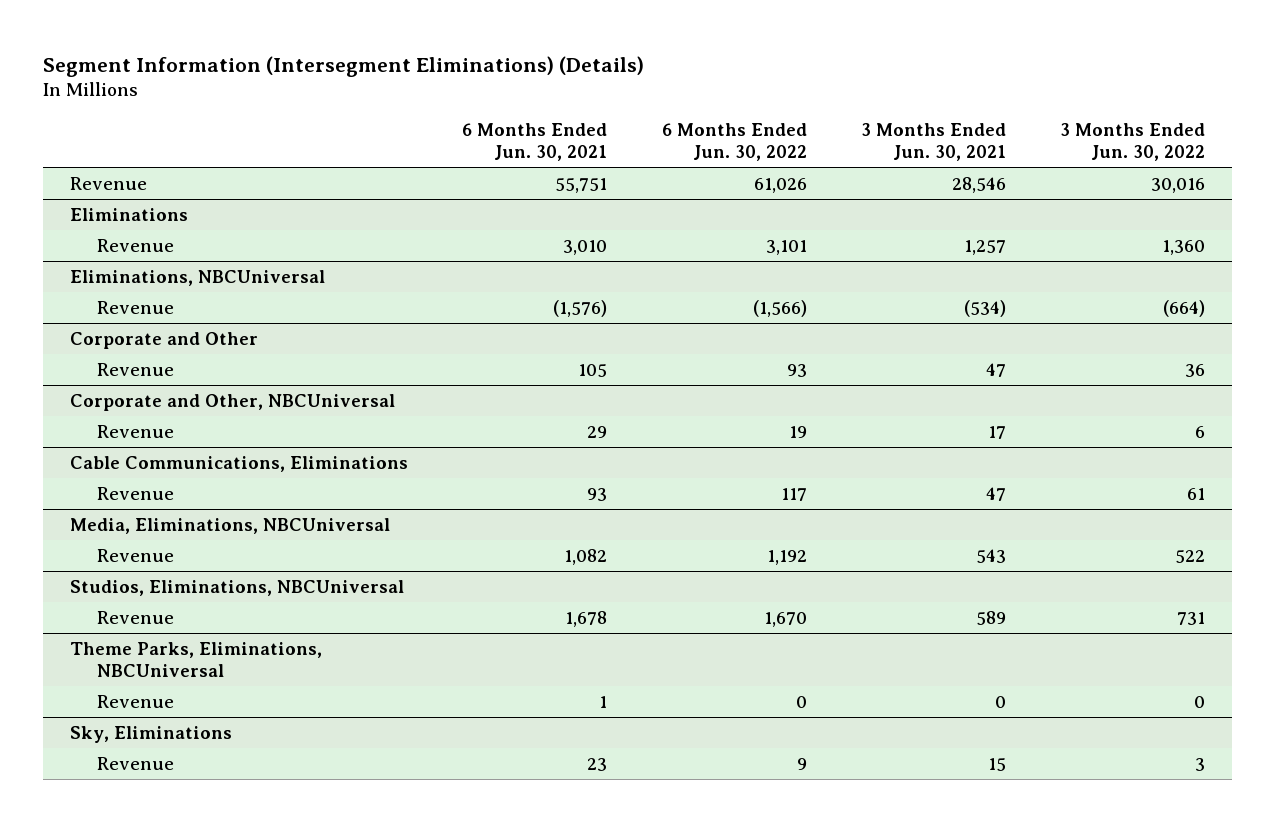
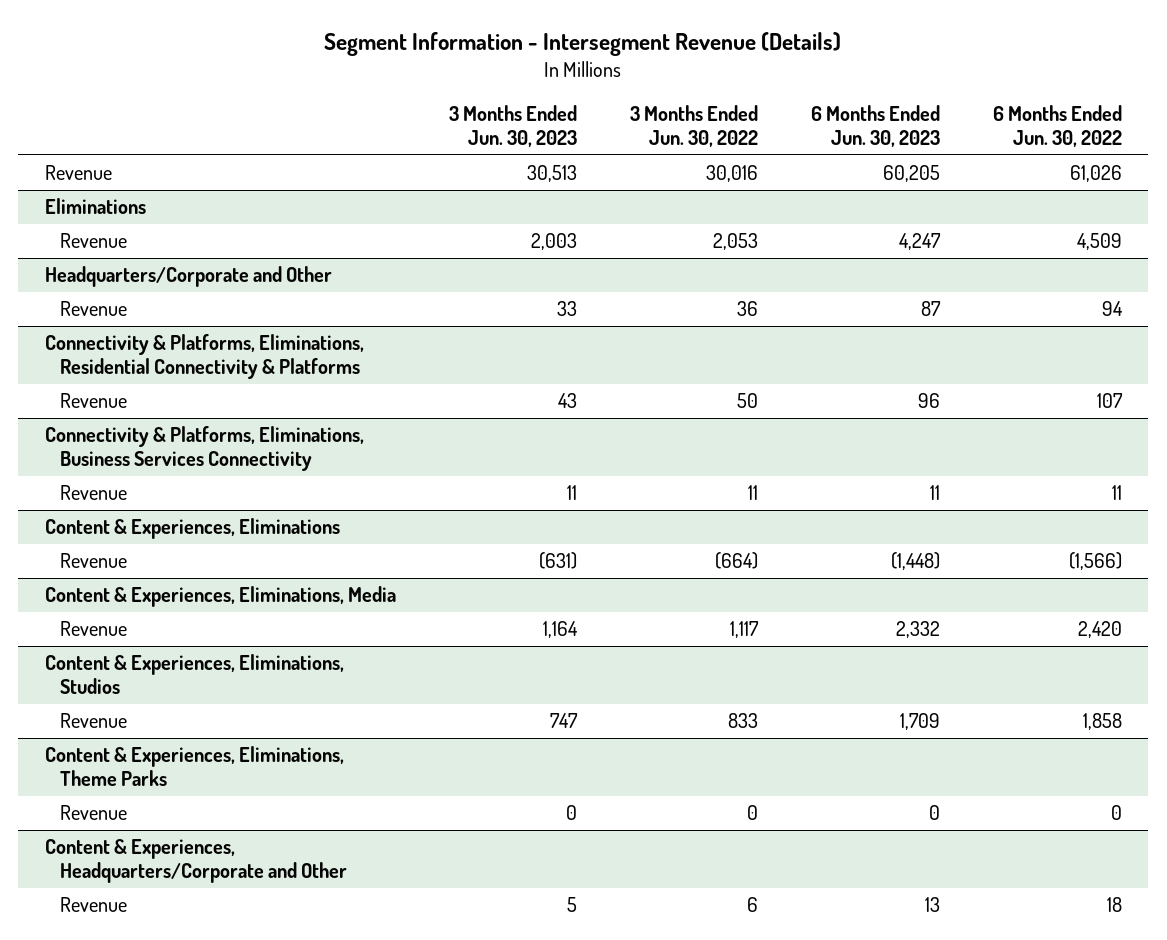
- Segment Information (Intersegment Eliminations) (Details)
+ Segment Information - Intersegment Revenue (Details)
- | 6 Months Ended Jun. 30, 2021 | 6 Months Ended Jun. 30, 2022 | 3 Months Ended Jun. 30, 2021 | 3 Months Ended Jun. 30, 2022
+ | 3 Months Ended Jun. 30, 2023 | 3 Months Ended Jun. 30, 2022 | 6 Months Ended Jun. 30, 2023 | 6 Months Ended Jun. 30, 2022
@ Eliminations
- Revenue | 3,010 | 3,101 | 1,257 | 1,360
- Eliminations, NBCUniversal
@ Eliminations
+ Revenue | 2,003 | 2,053 | 4,247 | 4,509
+ Headquarters/Corporate and Other
+ Revenue | 33 | 36 | 87 | 94
+ Connectivity & Platforms, Eliminations, Residential Connectivity & Platforms
+ Revenue | 43 | 50 | 96 | 107
+ Connectivity & Platforms, Eliminations, Business Services Connectivity
+ Revenue | 11 | 11 | 11 | 11
+ Content & Experiences, Eliminations
- Corporate and Other
- Revenue | 105 | 93 | 47 | 36
- Corporate and Other, NBCUniversal
- Revenue | 29 | 19 | 17 | 6
- Cable Communications, Eliminations
- Revenue | 93 | 117 | 47 | 61
- Media, Eliminations, NBCUniversal
- Revenue | 1,082 | 1,192 | 543 | 522
- Studios, Eliminations, NBCUniversal
- Revenue | 1,678 | 1,670 | 589 | 731
- Theme Parks, Eliminations, NBCUniversal
+ Content & Experiences, Eliminations, Media
+ Revenue | 1,164 | 1,117 | 2,332 | 2,420
+ Content & Experiences, Eliminations, Studios
+ Revenue | 747 | 833 | 1,709 | 1,858
+ Content & Experiences, Eliminations, Theme Parks
- Sky, Eliminations
- Revenue | 23 | 9 | 15 | 3
+ Content & Experiences, Headquarters/Corporate and Other
+ Revenue | 5 | 6 | 13 | 18

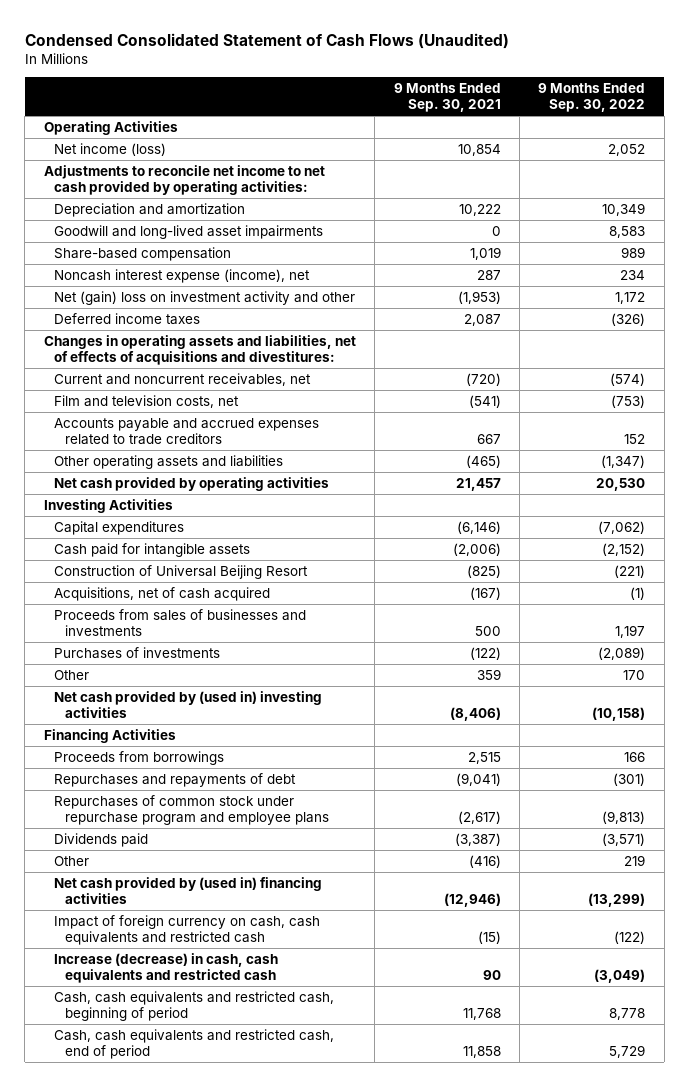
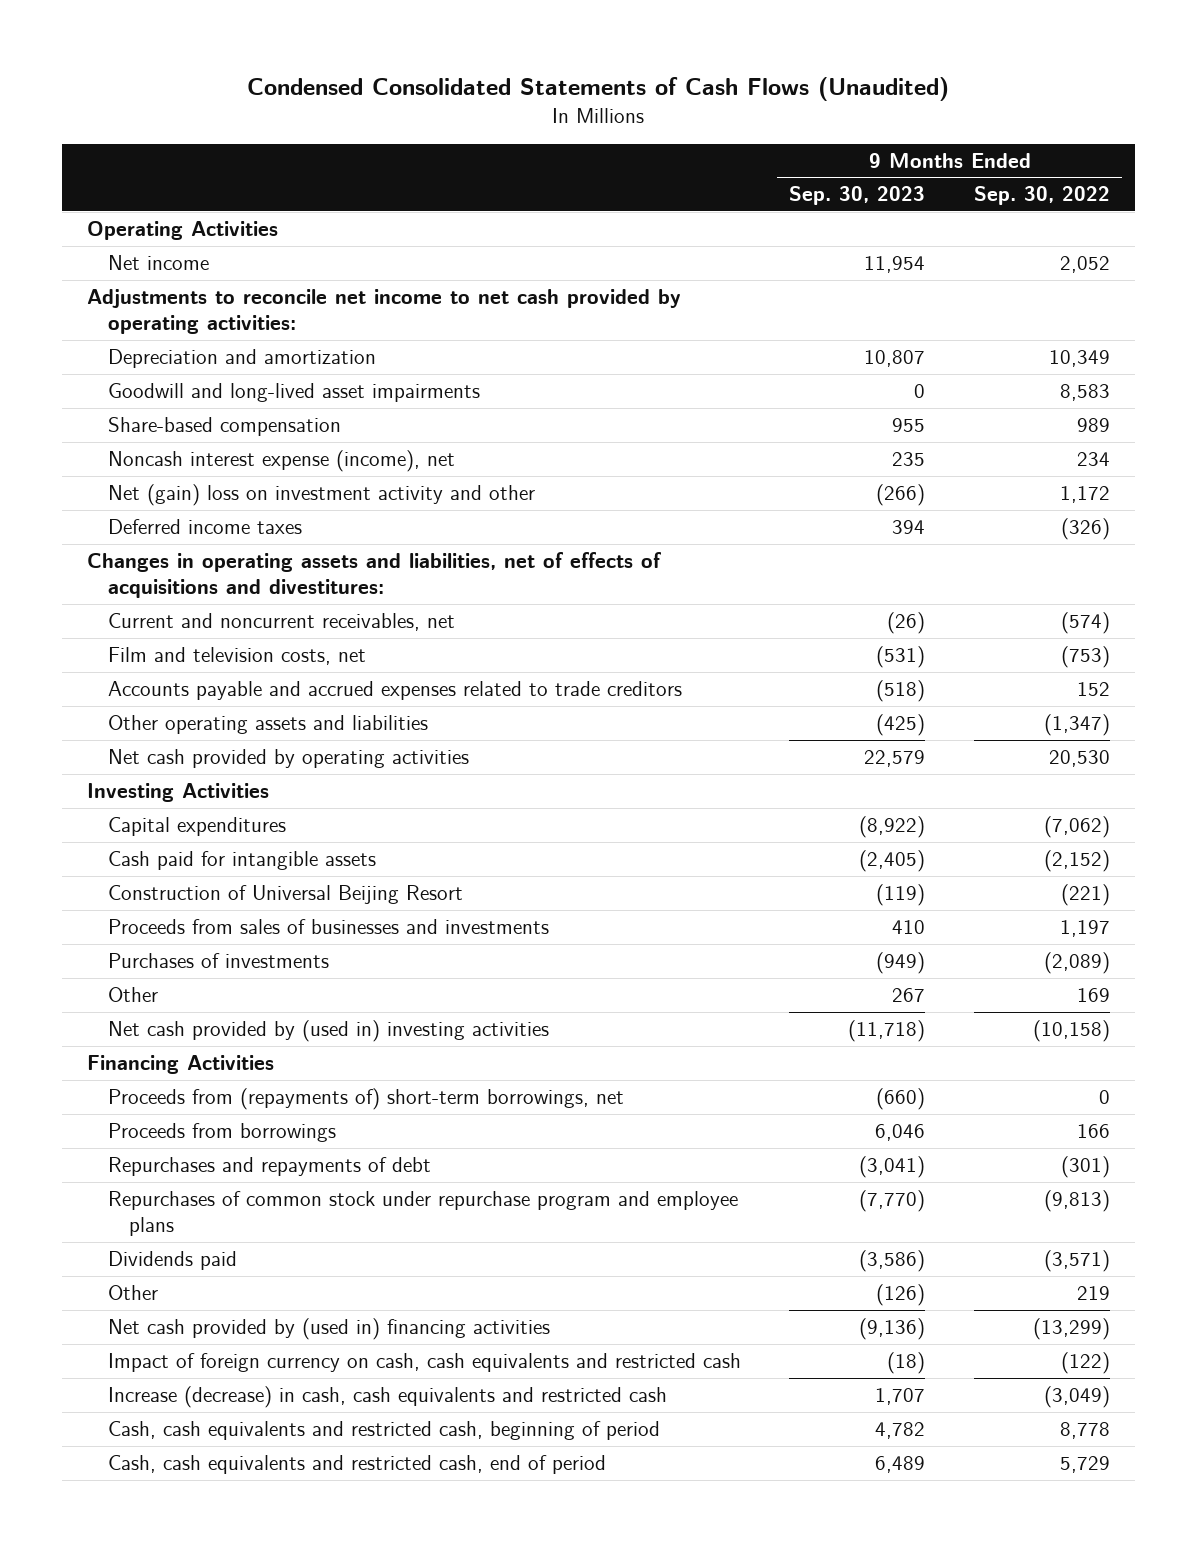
- Condensed Consolidated Statement of Cash Flows (Unaudited)
+ Condensed Consolidated Statements of Cash Flows (Unaudited)
- | 9 Months Ended Sep. 30, 2021 | 9 Months Ended Sep. 30, 2022
+ | 9 Months Ended Sep. 30, 2023 | 9 Months Ended Sep. 30, 2022
- Net income (loss) | 10,854 | 2,052
+ Net income | 11,954 | 2,052
- Acquisitions, net of cash acquired | (167) | (1)
- Other | 359 | 170
+ Other | 267 | 169
+ Proceeds from (repayments of) short-term borrowings, net | (660) | 0

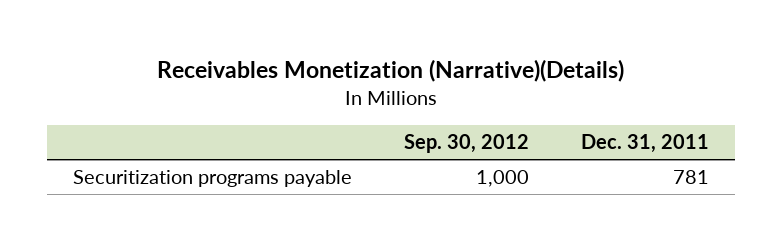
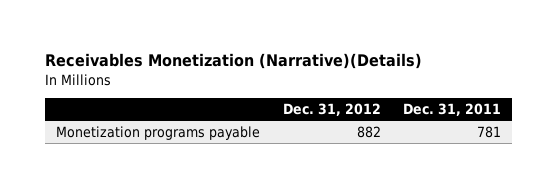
- | Sep. 30, 2012 | Dec. 31, 2011
+ | Dec. 31, 2012 | Dec. 31, 2011
- Securitization programs payable | 1,000 | 781
+ Monetization programs payable | 882 | 781

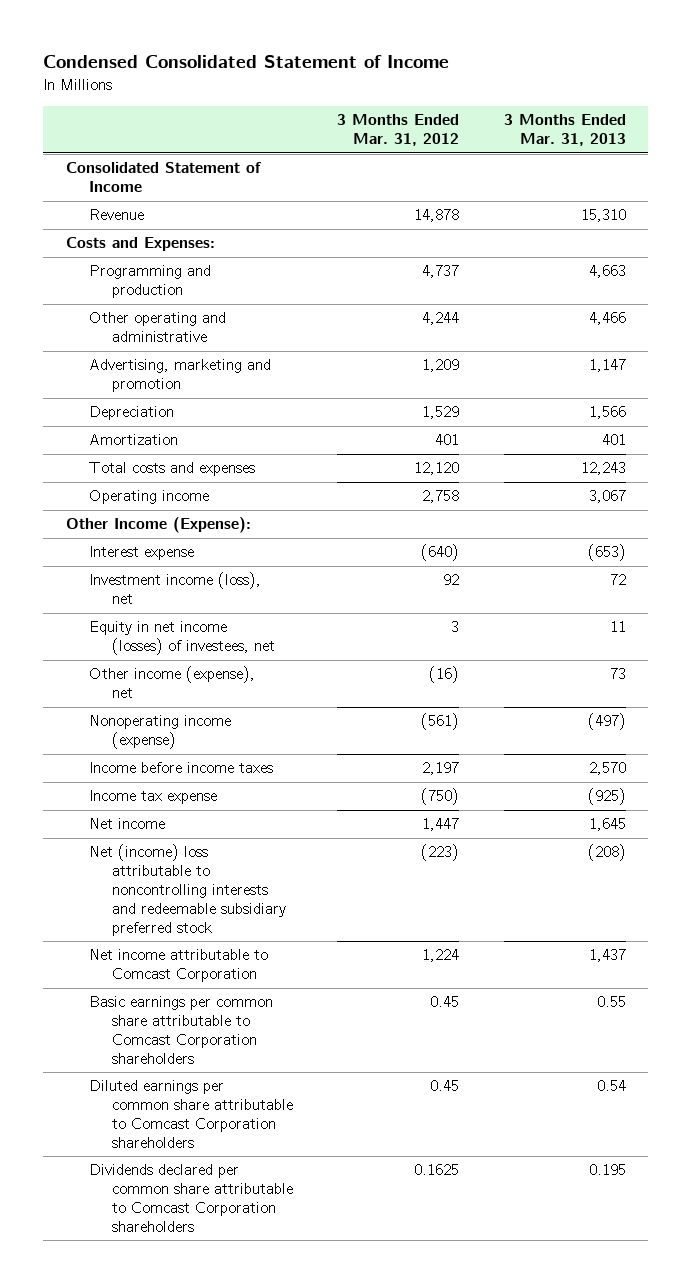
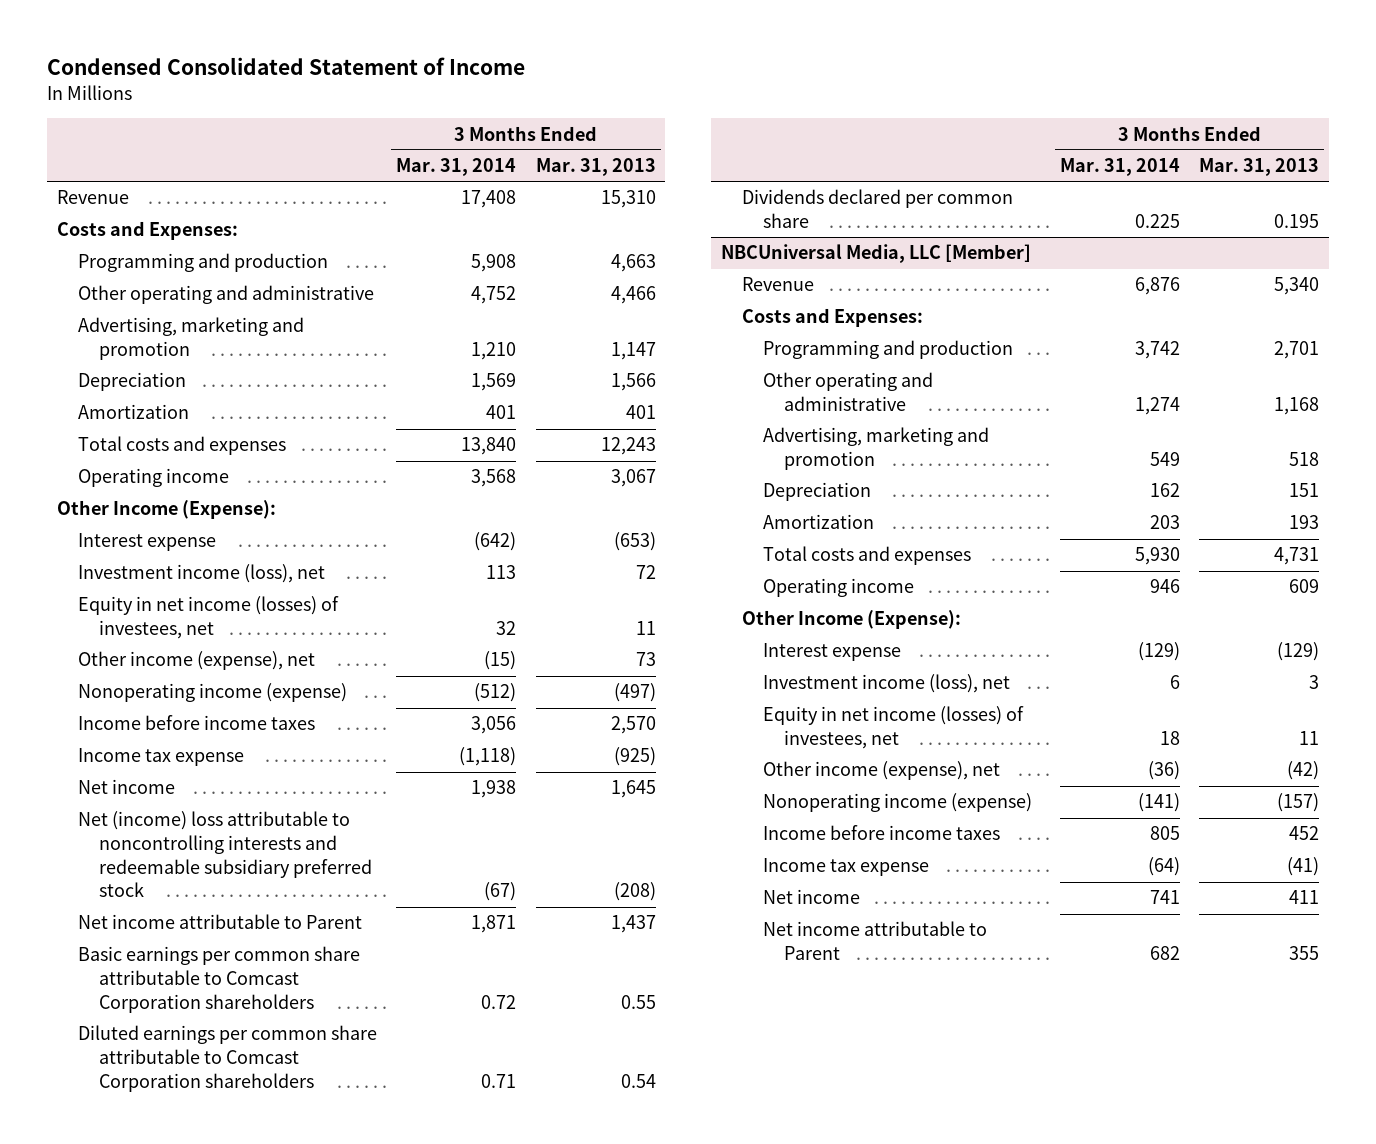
- | 3 Months Ended Mar. 31, 2012 | 3 Months Ended Mar. 31, 2013
+ | 3 Months Ended Mar. 31, 2014 | 3 Months Ended Mar. 31, 2013
- Consolidated Statement of Income
- Net income attributable to Comcast Corporation | 1,224 | 1,437
+ Net income attributable to Parent | 1,871 | 1,437
- Dividends declared per common share attributable to Comcast Corporation shareholders | 0.1625 | 0.195
+ Dividends declared per common share | 0.225 | 0.195
+ NBCUniversal Media, LLC [Member]
+ Revenue | 6,876 | 5,340
+ Costs and Expenses:
+ Programming and production | 3,742 | 2,701
+ Other operating and administrative | 1,274 | 1,168
+ Advertising, marketing and promotion | 549 | 518
+ Depreciation | 162 | 151
+ Amortization | 203 | 193
+ Total costs and expenses | 5,930 | 4,731
+ Operating income | 946 | 609
+ Other Income (Expense):
+ Interest expense | (129) | (129)
+ Investment income (loss), net | 6 | 3
+ Equity in net income (losses) of investees, net | 18 | 11
+ Other income (expense), net | (36) | (42)
+ Nonoperating income (expense) | (141) | (157)
+ Income before income taxes | 805 | 452
+ Income tax expense | (64) | (41)
+ Net income | 741 | 411
+ Net income attributable to Parent | 682 | 355

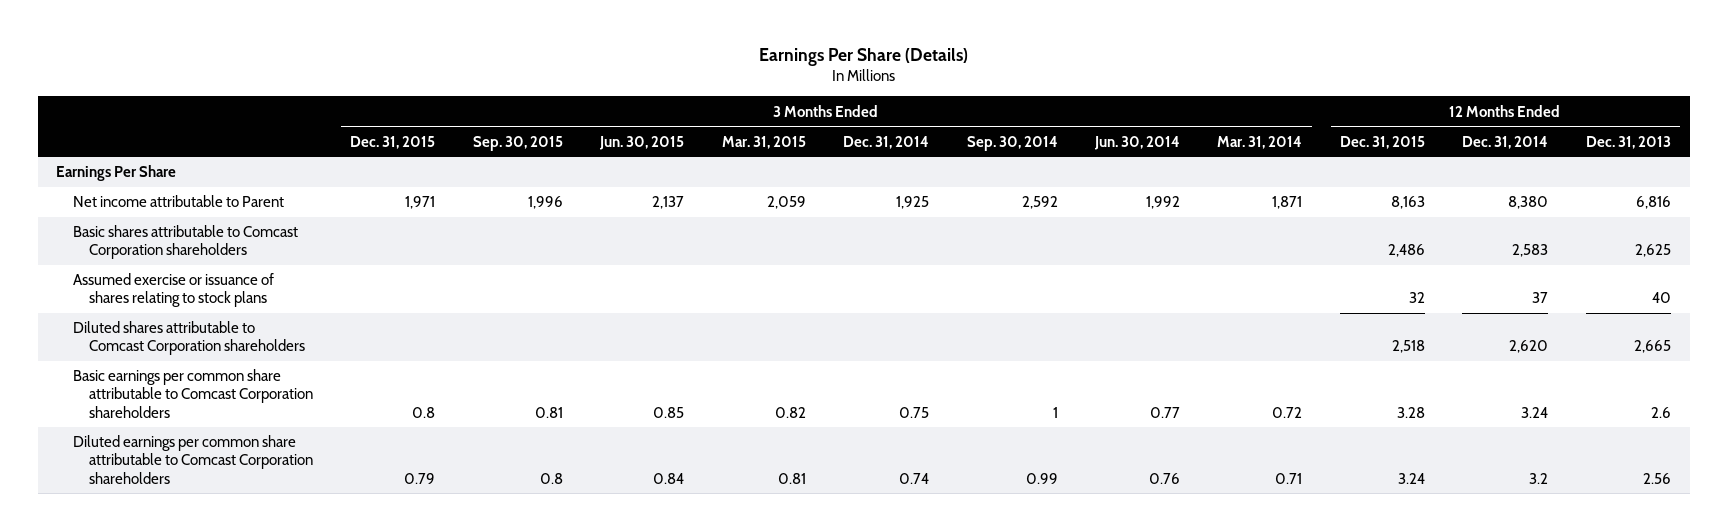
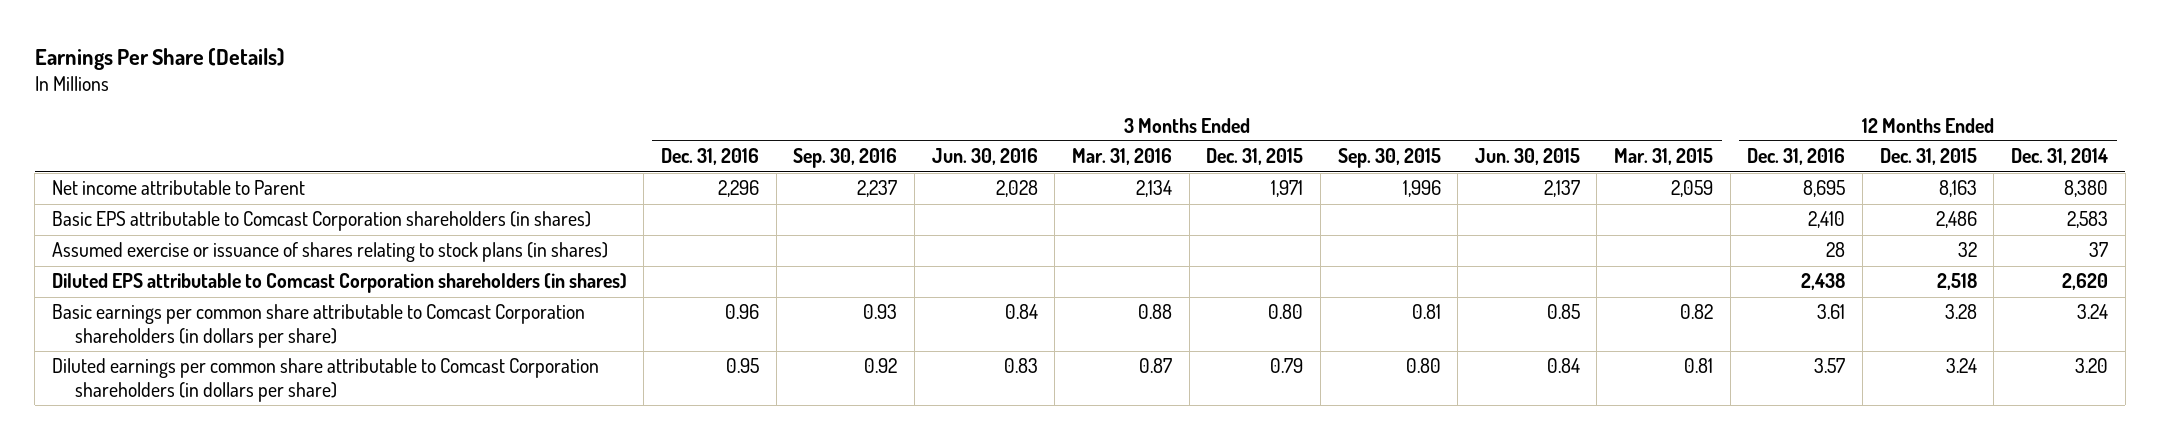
- | 3 Months Ended Dec. 31, 2015 | 3 Months Ended Sep. 30, 2015 | 3 Months Ended Jun. 30, 2015 | 3 Months Ended Mar. 31, 2015 | 3 Months Ended Dec. 31, 2014 | 3 Months Ended Sep. 30, 2014 | 3 Months Ended Jun. 30, 2014 | 3 Months Ended Mar. 31, 2014 | 12 Months Ended Dec. 31, 2015 | 12 Months Ended Dec. 31, 2014 | 12 Months Ended Dec. 31, 2013
+ | 3 Months Ended Dec. 31, 2016 | 3 Months Ended Sep. 30, 2016 | 3 Months Ended Jun. 30, 2016 | 3 Months Ended Mar. 31, 2016 | 3 Months Ended Dec. 31, 2015 | 3 Months Ended Sep. 30, 2015 | 3 Months Ended Jun. 30, 2015 | 3 Months Ended Mar. 31, 2015 | 12 Months Ended Dec. 31, 2016 | 12 Months Ended Dec. 31, 2015 | 12 Months Ended Dec. 31, 2014
- Earnings Per Share
- Basic shares attributable to Comcast Corporation shareholders | | | | | | | | | 2,486 | 2,583 | 2,625
- Assumed exercise or issuance of shares relating to stock plans | | | | | | | | | 32 | 37 | 40
- Diluted shares attributable to Comcast Corporation shareholders | | | | | | | | | 2,518 | 2,620 | 2,665
- Basic earnings per common share attributable to Comcast Corporation shareholders | 0.8 | 0.81 | 0.85 | 0.82 | 0.75 | 1 | 0.77 | 0.72 | 3.28 | 3.24 | 2.6
- Diluted earnings per common share attributable to Comcast Corporation shareholders | 0.79 | 0.8 | 0.84 | 0.81 | 0.74 | 0.99 | 0.76 | 0.71 | 3.24 | 3.2 | 2.56
+ Basic EPS attributable to Comcast Corporation shareholders (in shares) | | | | | | | | | 2,410 | 2,486 | 2,583
+ Assumed exercise or issuance of shares relating to stock plans (in shares) | | | | | | | | | 28 | 32 | 37
+ Diluted EPS attributable to Comcast Corporation shareholders (in shares) | | | | | | | | | 2,438 | 2,518 | 2,620
+ Basic earnings per common share attributable to Comcast Corporation shareholders (in dollars per share) | 0.96 | 0.93 | 0.84 | 0.88 | 0.80 | 0.81 | 0.85 | 0.82 | 3.61 | 3.28 | 3.24
+ Diluted earnings per common share attributable to Comcast Corporation shareholders (in dollars per share) | 0.95 | 0.92 | 0.83 | 0.87 | 0.79 | 0.80 | 0.84 | 0.81 | 3.57 | 3.24 | 3.20

